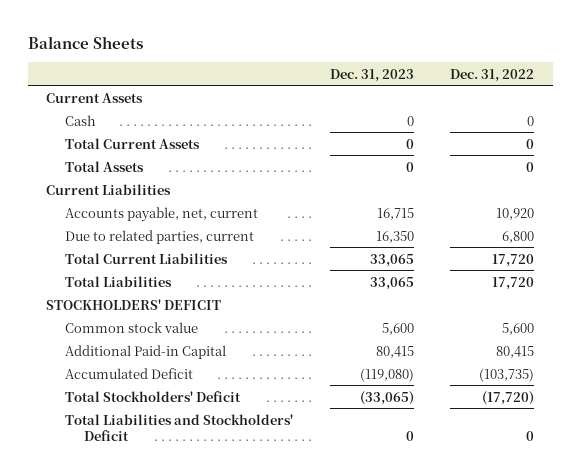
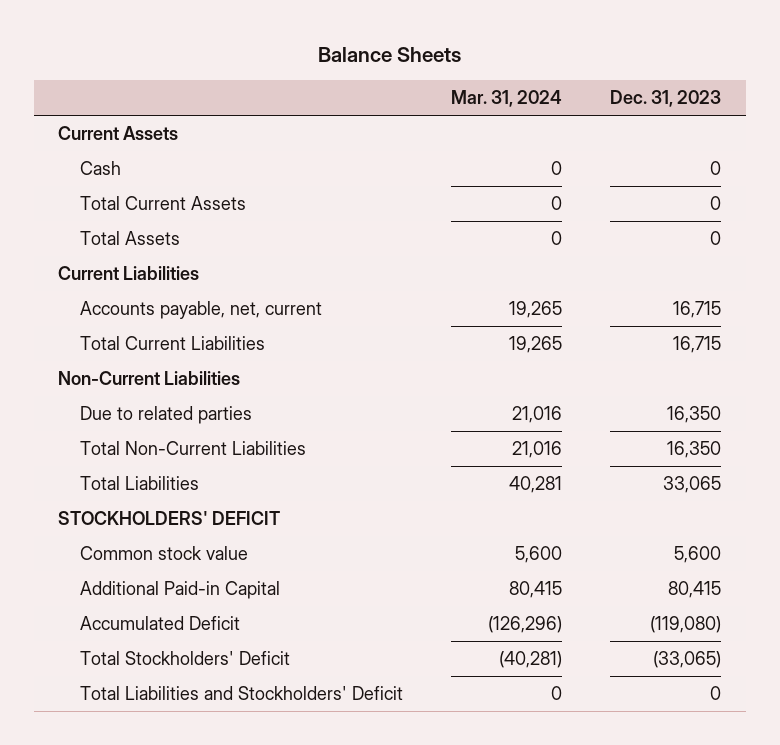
- | Dec. 31, 2023 | Dec. 31, 2022
+ | Mar. 31, 2024 | Dec. 31, 2023
- Due to related parties, current | 16,350 | 6,800
- Total Current Liabilities | 33,065 | 17,720
+ Total Current Liabilities | 19,265 | 16,715
+ Non-Current Liabilities
+ Due to related parties | 21,016 | 16,350
+ Total Non-Current Liabilities | 21,016 | 16,350

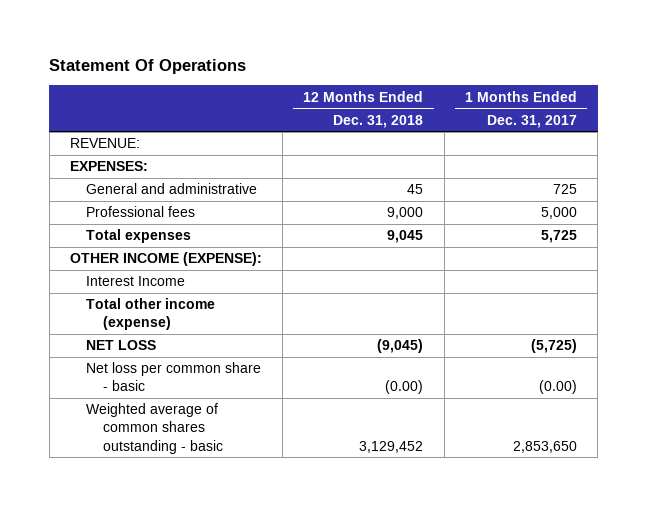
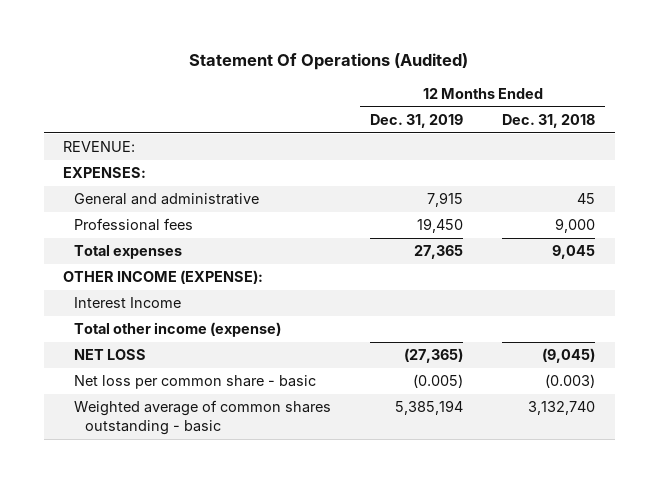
- Statement Of Operations
+ Statement Of Operations (Audited)
- | 12 Months Ended Dec. 31, 2018 | 1 Months Ended Dec. 31, 2017
+ | 12 Months Ended Dec. 31, 2019 | 12 Months Ended Dec. 31, 2018
- Net loss per common share - basic | (0.00) | (0.00)
- Weighted average of common shares outstanding - basic | 3,129,452 | 2,853,650
+ Net loss per common share - basic | (0.005) | (0.003)
+ Weighted average of common shares outstanding - basic | 5,385,194 | 3,132,740

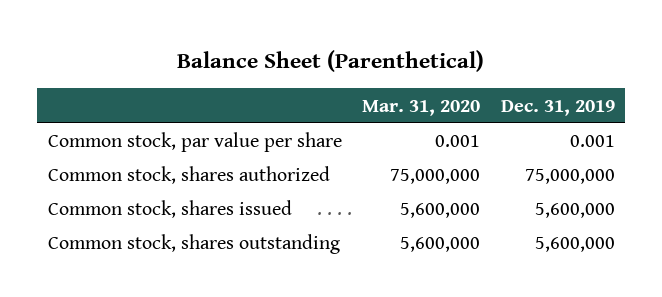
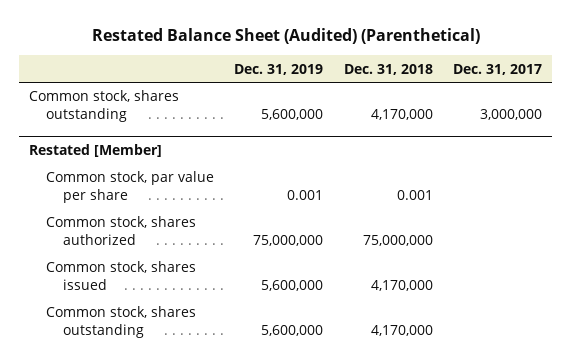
- Balance Sheet (Parenthetical)
+ Restated Balance Sheet (Audited) (Parenthetical)
- | Mar. 31, 2020 | Dec. 31, 2019
+ | Dec. 31, 2019 | Dec. 31, 2018 | Dec. 31, 2017
+ Common stock, shares outstanding | 5,600,000 | 4,170,000 | 3,000,000
+ Restated [Member]

